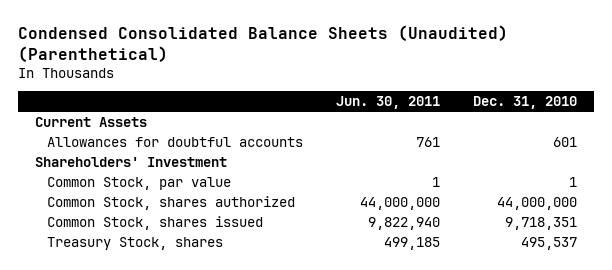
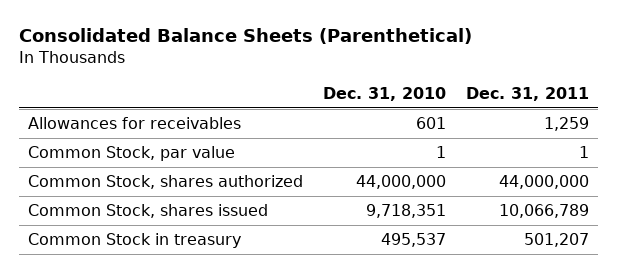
- Condensed Consolidated Balance Sheets (Unaudited) (Parenthetical)
+ Consolidated Balance Sheets (Parenthetical)
- | Jun. 30, 2011 | Dec. 31, 2010
+ | Dec. 31, 2010 | Dec. 31, 2011
- Current Assets
- Allowances for doubtful accounts | 761 | 601
- Shareholders' Investment
+ Allowances for receivables | 601 | 1,259
- Treasury Stock, shares | 499,185 | 495,537
+ Common Stock in treasury | 495,537 | 501,207

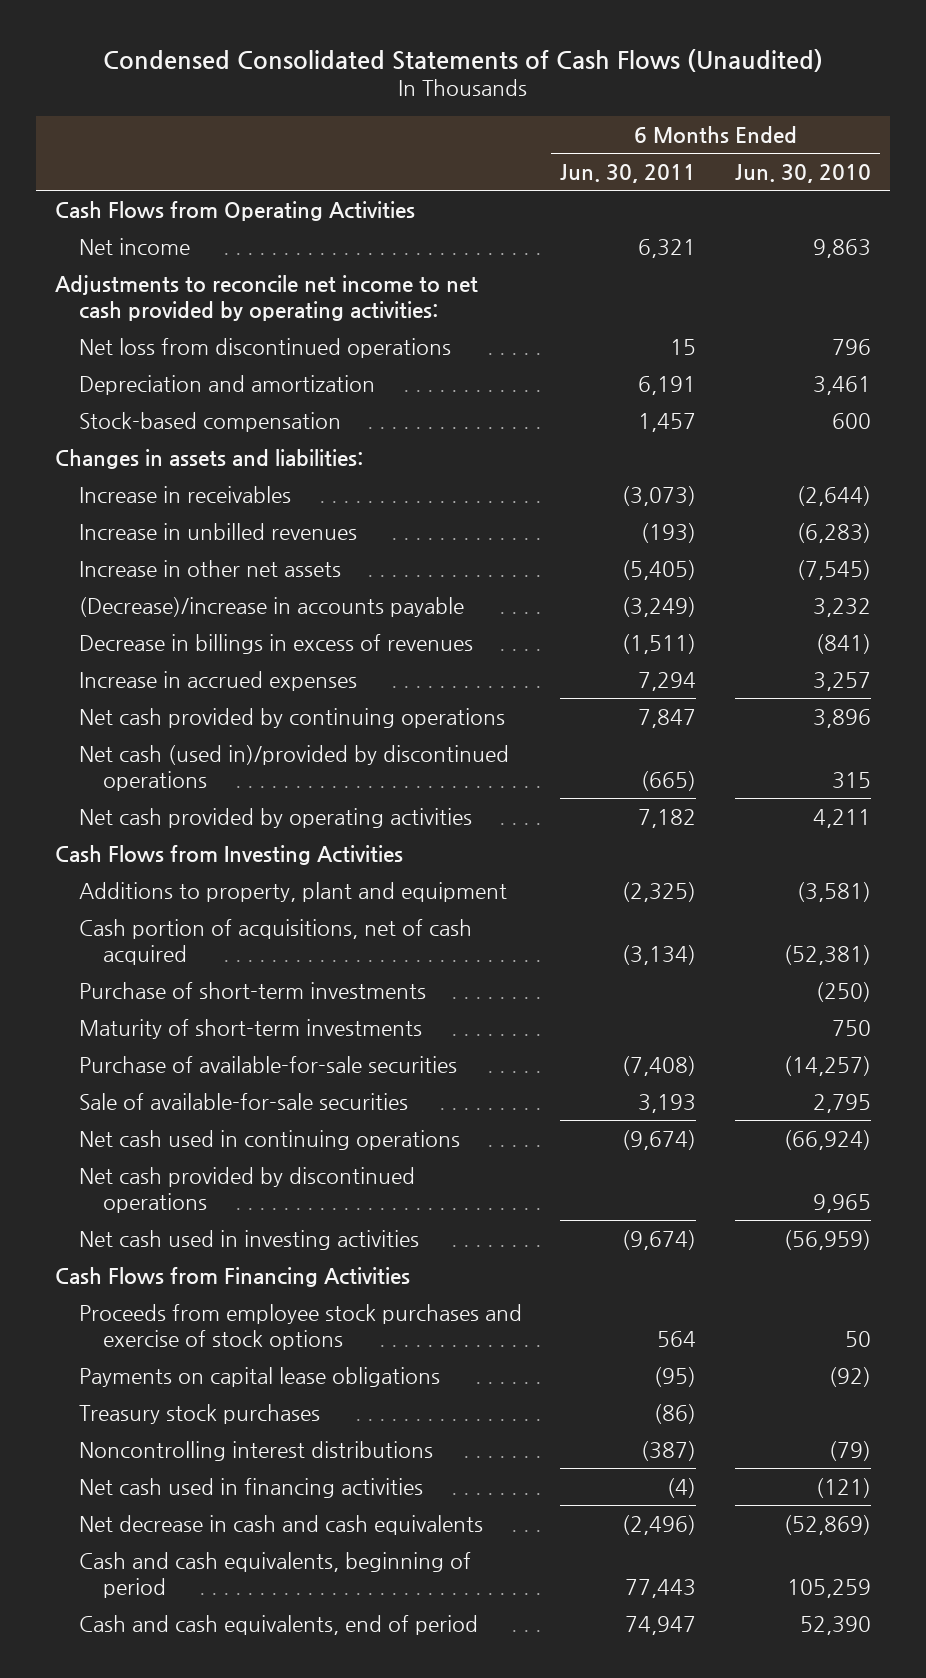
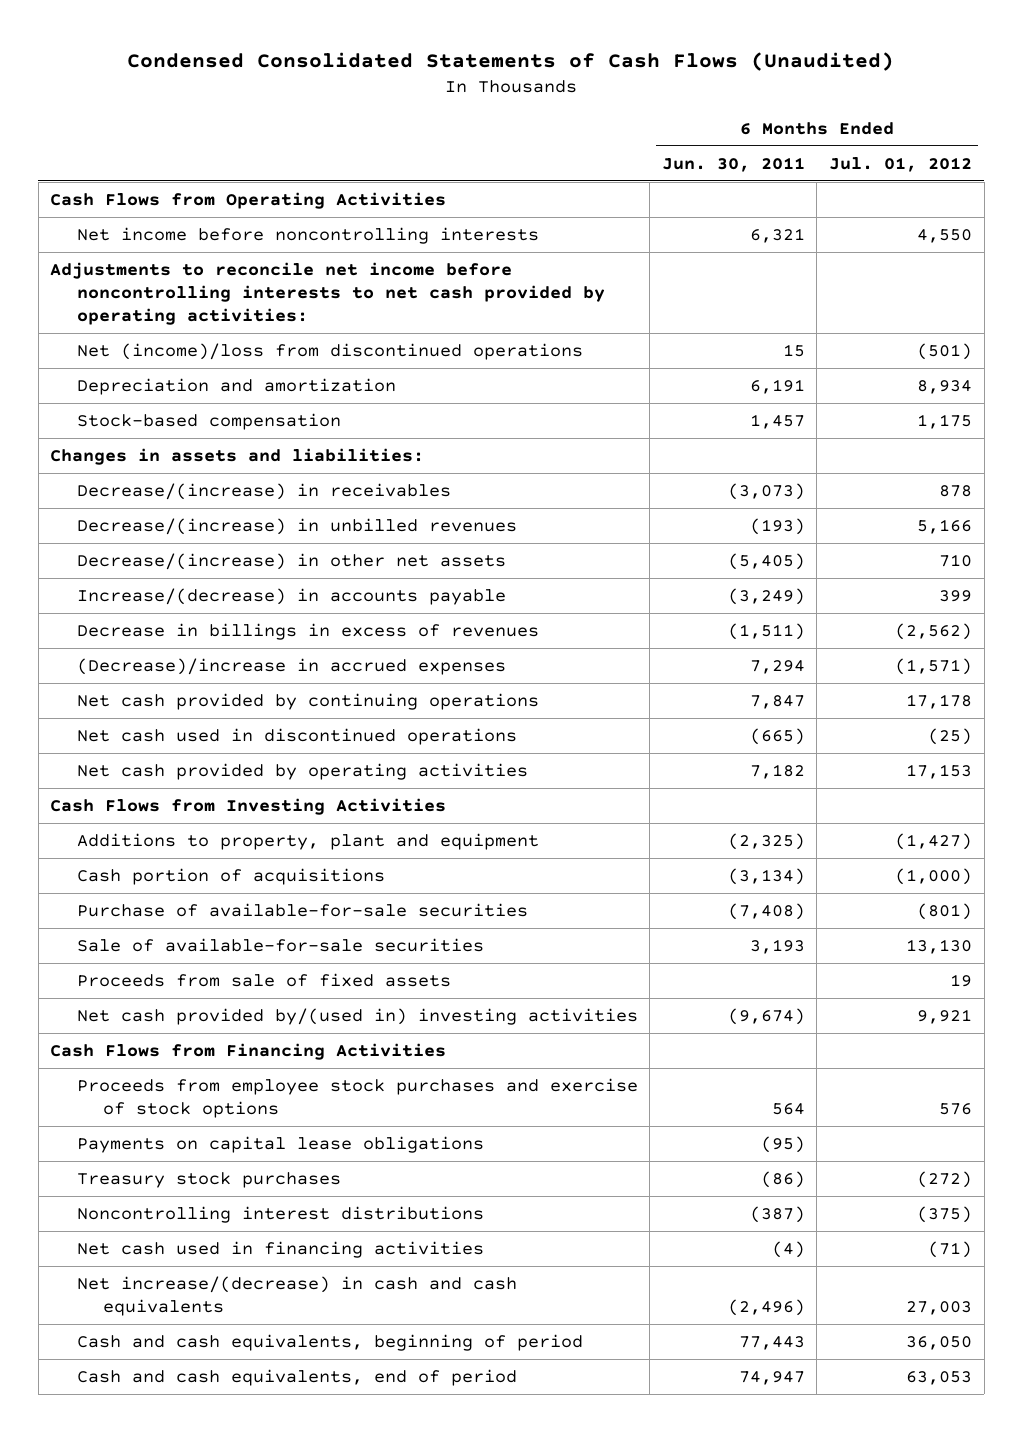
- | 6 Months Ended Jun. 30, 2011 | 6 Months Ended Jun. 30, 2010
+ | 6 Months Ended Jun. 30, 2011 | 6 Months Ended Jul. 01, 2012
- Net income | 6,321 | 9,863
- Adjustments to reconcile net income to net cash provided by operating activities:
- Net loss from discontinued operations | 15 | 796
+ Net income before noncontrolling interests | 6,321 | 4,550
+ Adjustments to reconcile net income before noncontrolling interests to net cash provided by operating activities:
+ Net (income)/loss from discontinued operations | 15 | (501)
- Increase in receivables | (3,073) | (2,644)
- Increase in unbilled revenues | (193) | (6,283)
- Increase in other net assets | (5,405) | (7,545)
- (Decrease)/increase in accounts payable | (3,249) | 3,232
+ Decrease/(increase) in receivables | (3,073) | 878
+ Decrease/(increase) in unbilled revenues | (193) | 5,166
+ Decrease/(increase) in other net assets | (5,405) | 710
+ Increase/(decrease) in accounts payable | (3,249) | 399
- Increase in accrued expenses | 7,294 | 3,257
+ (Decrease)/increase in accrued expenses | 7,294 | (1,571)
- Net cash (used in)/provided by discontinued operations | (665) | 315
+ Net cash used in discontinued operations | (665) | (25)
- Cash portion of acquisitions, net of cash acquired | (3,134) | (52,381)
- Purchase of short-term investments | | (250)
- Maturity of short-term investments | | 750
+ Cash portion of acquisitions | (3,134) | (1,000)
- Net cash used in continuing operations | (9,674) | (66,924)
- Net cash provided by discontinued operations | | 9,965
- Net cash used in investing activities | (9,674) | (56,959)
+ Proceeds from sale of fixed assets | | 19
+ Net cash provided by/(used in) investing activities | (9,674) | 9,921
- Net decrease in cash and cash equivalents | (2,496) | (52,869)
+ Net increase/(decrease) in cash and cash equivalents | (2,496) | 27,003

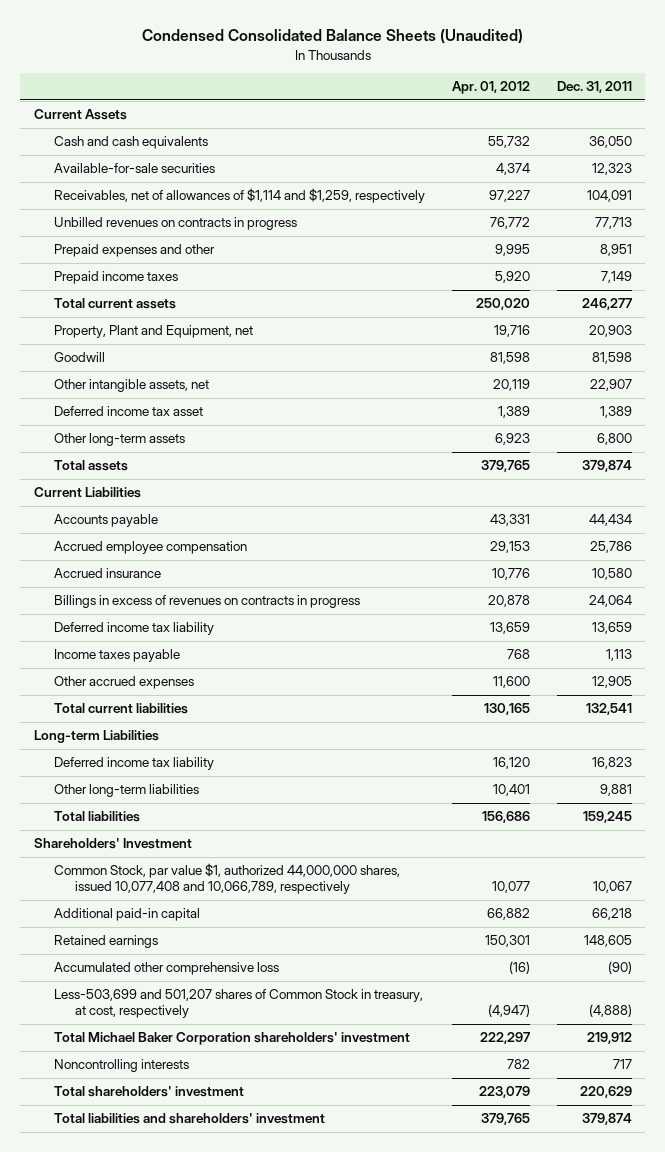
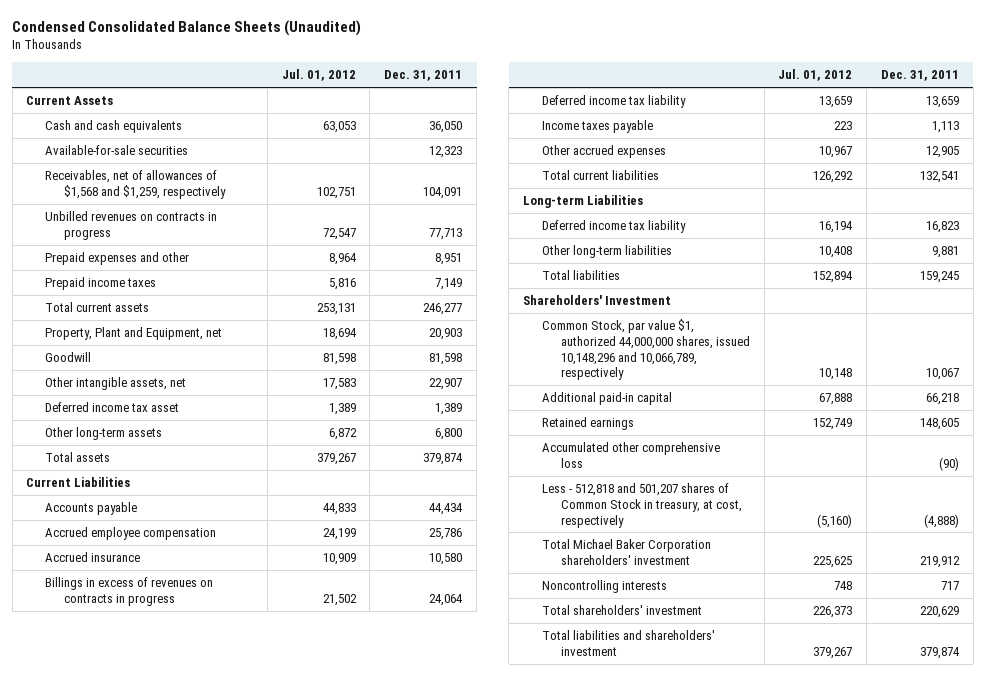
- | Apr. 01, 2012 | Dec. 31, 2011
+ | Jul. 01, 2012 | Dec. 31, 2011
- Receivables, net of allowances of $1,114 and $1,259, respectively | 97,227 | 104,091
+ Receivables, net of allowances of $1,568 and $1,259, respectively | 102,751 | 104,091
- Common Stock, par value $1, authorized 44,000,000 shares, issued 10,077,408 and 10,066,789, respectively | 10,077 | 10,067
+ Common Stock, par value $1, authorized 44,000,000 shares, issued 10,148,296 and 10,066,789, respectively | 10,148 | 10,067
- Less-503,699 and 501,207 shares of Common Stock in treasury, at cost, respectively | (4,947) | (4,888)
+ Less - 512,818 and 501,207 shares of Common Stock in treasury, at cost, respectively | (5,160) | (4,888)

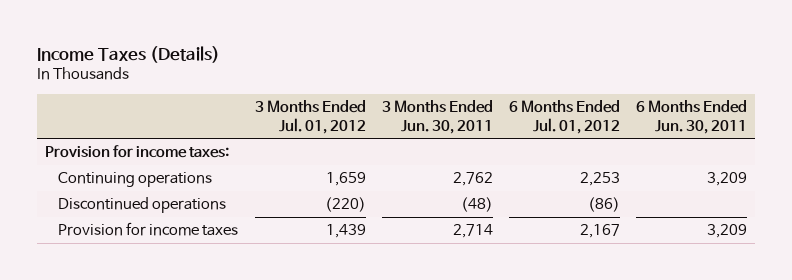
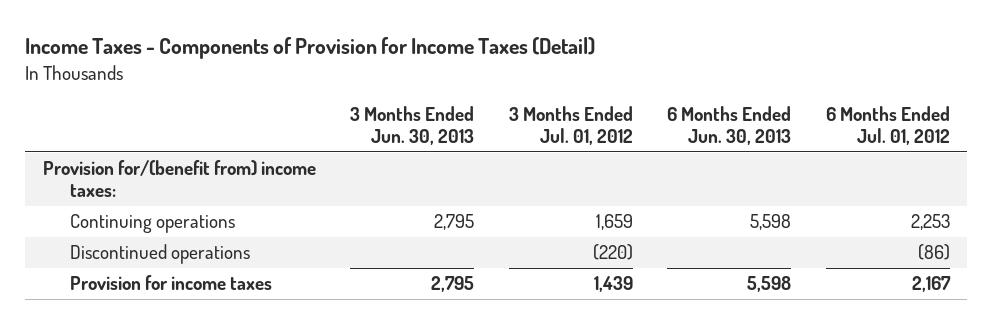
- Income Taxes (Details)
+ Income Taxes - Components of Provision for Income Taxes (Detail)
- | 3 Months Ended Jul. 01, 2012 | 3 Months Ended Jun. 30, 2011 | 6 Months Ended Jul. 01, 2012 | 6 Months Ended Jun. 30, 2011
+ | 3 Months Ended Jun. 30, 2013 | 3 Months Ended Jul. 01, 2012 | 6 Months Ended Jun. 30, 2013 | 6 Months Ended Jul. 01, 2012
- Provision for income taxes:
+ Provision for/(benefit from) income taxes:

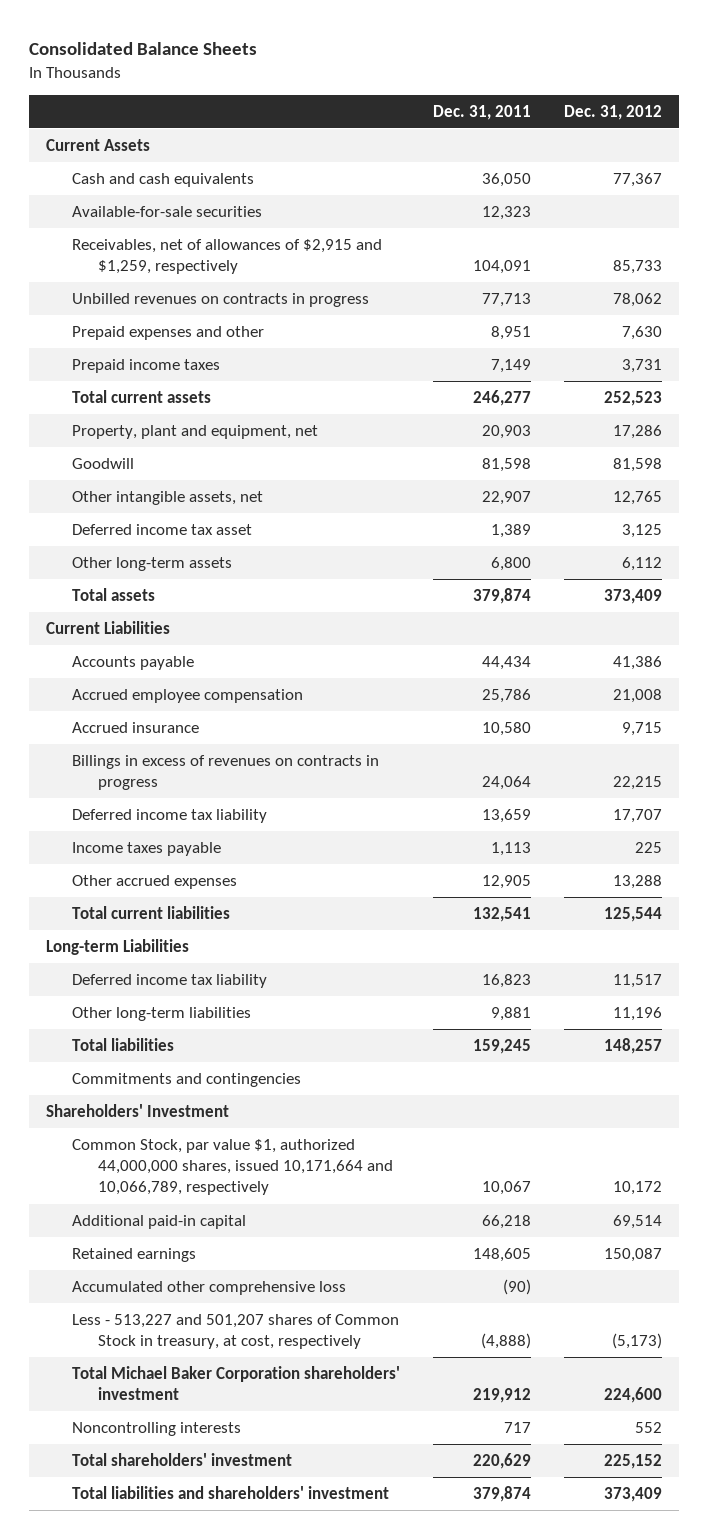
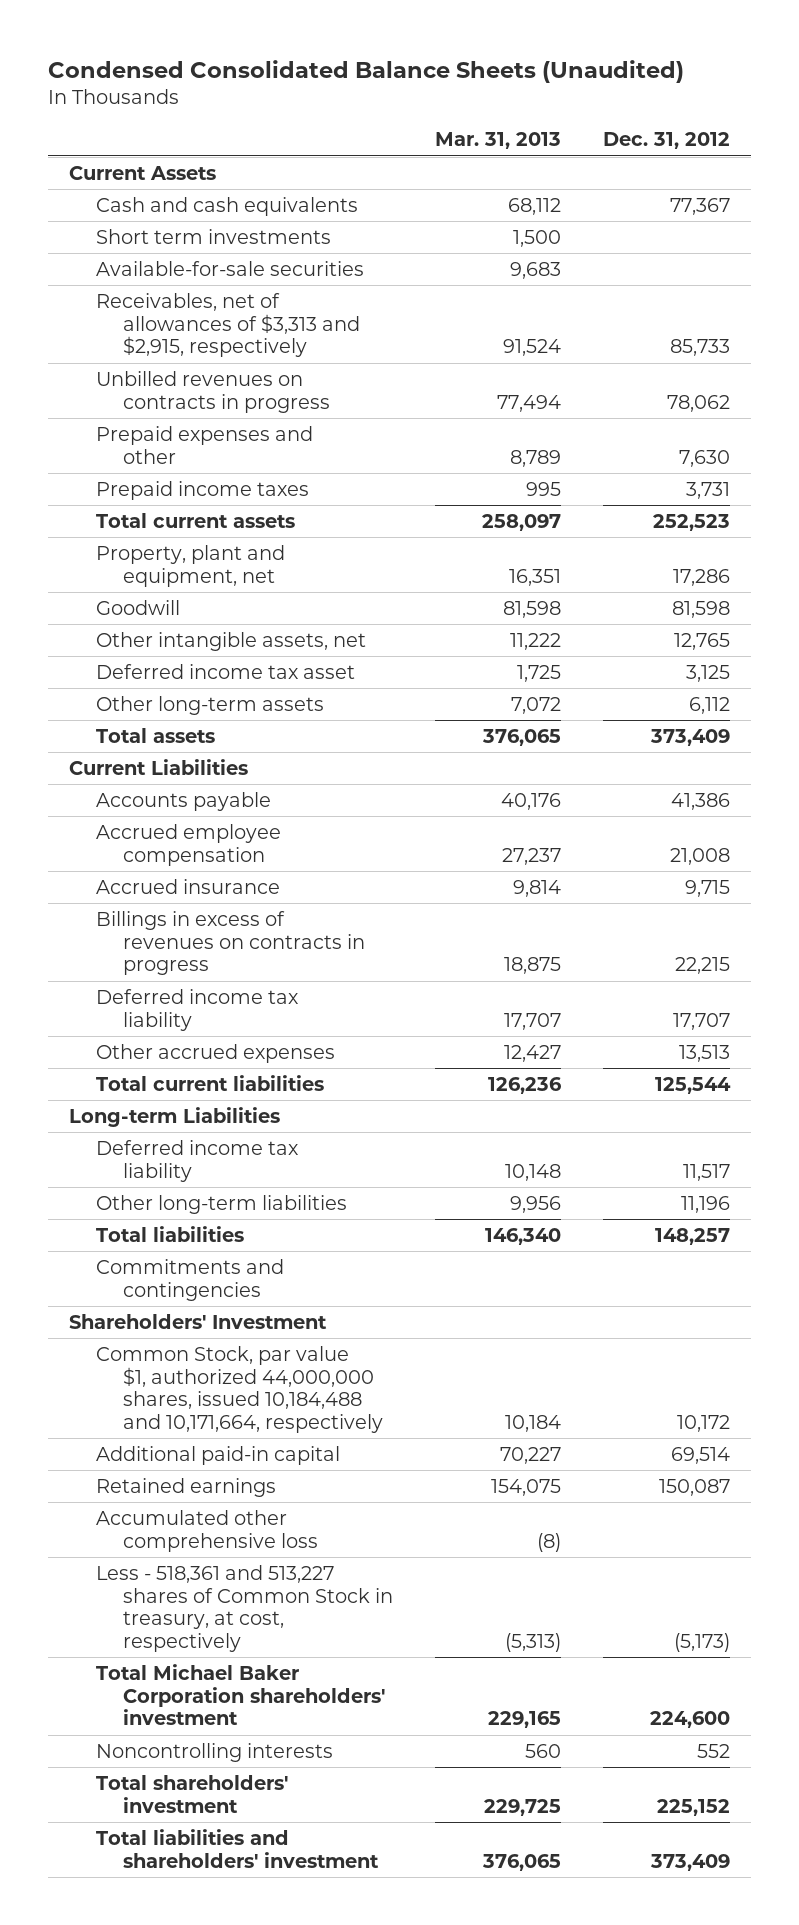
- Consolidated Balance Sheets
+ Condensed Consolidated Balance Sheets (Unaudited)
- | Dec. 31, 2011 | Dec. 31, 2012
+ | Mar. 31, 2013 | Dec. 31, 2012
+ Short term investments | 1,500 |
- Receivables, net of allowances of $2,915 and $1,259, respectively | 104,091 | 85,733
+ Receivables, net of allowances of $3,313 and $2,915, respectively | 91,524 | 85,733
- Income taxes payable | 1,113 | 225
- Other accrued expenses | 12,905 | 13,288
+ Other accrued expenses | 12,427 | 13,513
- Common Stock, par value $1, authorized 44,000,000 shares, issued 10,171,664 and 10,066,789, respectively | 10,067 | 10,172
+ Common Stock, par value $1, authorized 44,000,000 shares, issued 10,184,488 and 10,171,664, respectively | 10,184 | 10,172
- Less - 513,227 and 501,207 shares of Common Stock in treasury, at cost, respectively | (4,888) | (5,173)
+ Less - 518,361 and 513,227 shares of Common Stock in treasury, at cost, respectively | (5,313) | (5,173)

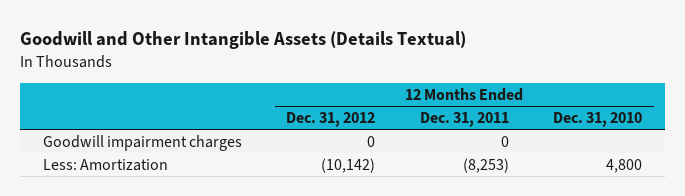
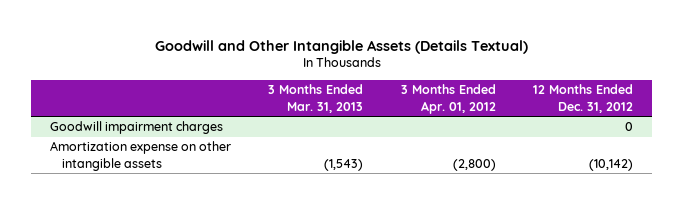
- | 12 Months Ended Dec. 31, 2012 | 12 Months Ended Dec. 31, 2011 | 12 Months Ended Dec. 31, 2010
+ | 3 Months Ended Mar. 31, 2013 | 3 Months Ended Apr. 01, 2012 | 12 Months Ended Dec. 31, 2012
- Less: Amortization | (10,142) | (8,253) | 4,800
+ Amortization expense on other intangible assets | (1,543) | (2,800) | (10,142)

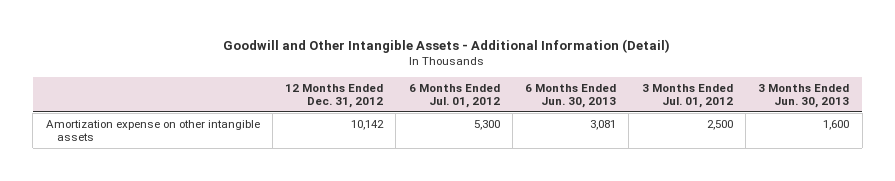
- Goodwill and Other Intangible Assets (Details Textual)
+ Goodwill and Other Intangible Assets - Additional Information (Detail)
- | 3 Months Ended Mar. 31, 2013 | 3 Months Ended Apr. 01, 2012 | 12 Months Ended Dec. 31, 2012
+ | 12 Months Ended Dec. 31, 2012 | 6 Months Ended Jul. 01, 2012 | 6 Months Ended Jun. 30, 2013 | 3 Months Ended Jul. 01, 2012 | 3 Months Ended Jun. 30, 2013
- Goodwill impairment charges | | | 0
- Amortization expense on other intangible assets | (1,543) | (2,800) | (10,142)
+ Amortization expense on other intangible assets | 10,142 | 5,300 | 3,081 | 2,500 | 1,600

